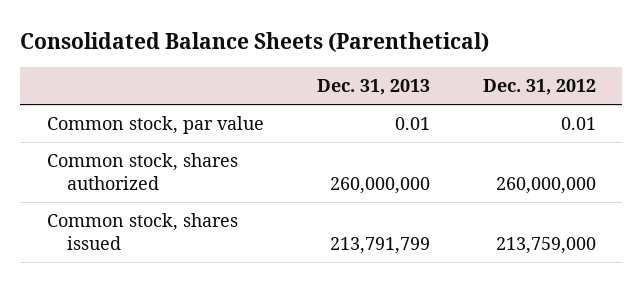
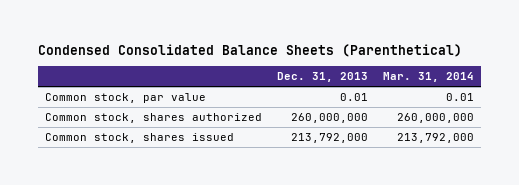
- Consolidated Balance Sheets (Parenthetical)
+ Condensed Consolidated Balance Sheets (Parenthetical)
- | Dec. 31, 2013 | Dec. 31, 2012
+ | Dec. 31, 2013 | Mar. 31, 2014
- Common stock, shares issued | 213,791,799 | 213,759,000
+ Common stock, shares issued | 213,792,000 | 213,792,000

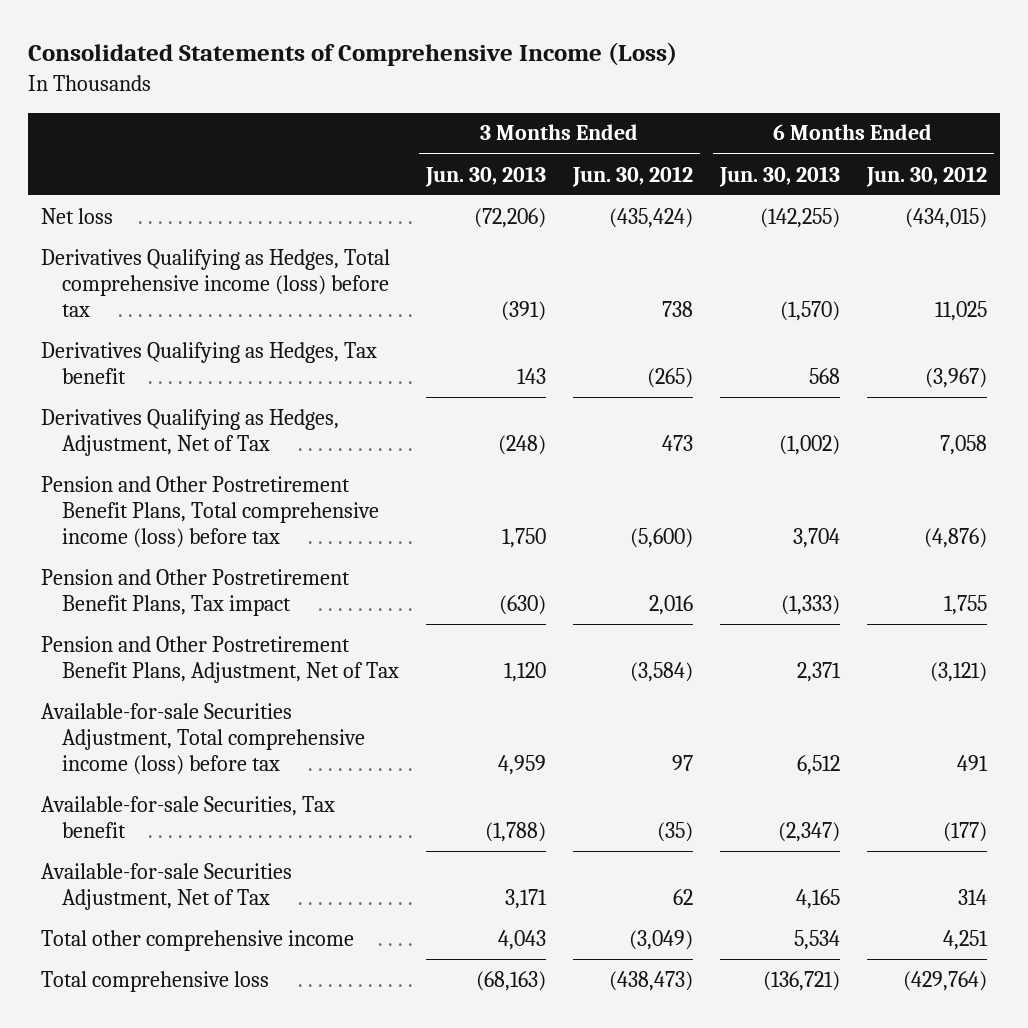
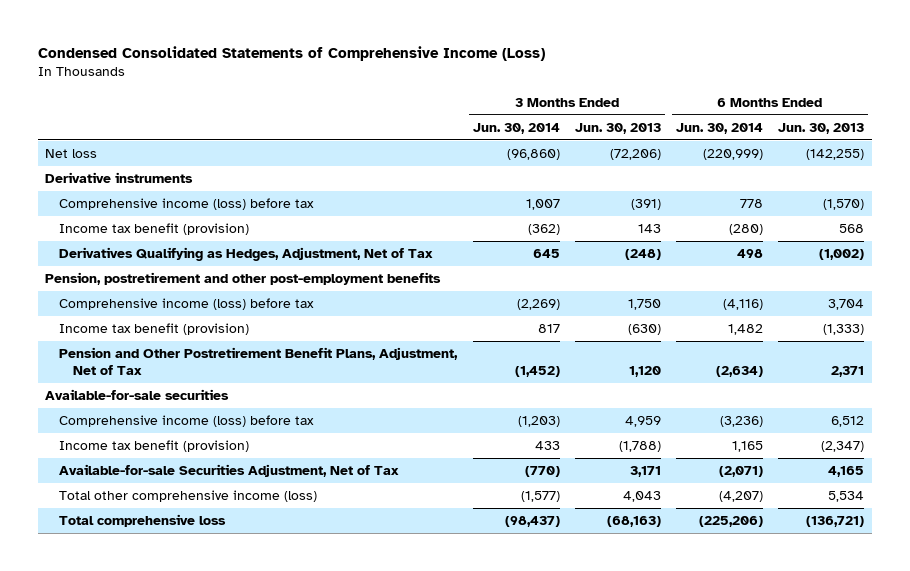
- Consolidated Statements of Comprehensive Income (Loss)
+ Condensed Consolidated Statements of Comprehensive Income (Loss)
- | 3 Months Ended Jun. 30, 2013 | 3 Months Ended Jun. 30, 2012 | 6 Months Ended Jun. 30, 2013 | 6 Months Ended Jun. 30, 2012
+ | 3 Months Ended Jun. 30, 2014 | 3 Months Ended Jun. 30, 2013 | 6 Months Ended Jun. 30, 2014 | 6 Months Ended Jun. 30, 2013
- Derivatives Qualifying as Hedges, Total comprehensive income (loss) before tax | (391) | 738 | (1,570) | 11,025
- Derivatives Qualifying as Hedges, Tax benefit | 143 | (265) | 568 | (3,967)
+ Derivative instruments
+ Comprehensive income (loss) before tax | 1,007 | (391) | 778 | (1,570)
+ Income tax benefit (provision) | (362) | 143 | (280) | 568
- Pension and Other Postretirement Benefit Plans, Total comprehensive income (loss) before tax | 1,750 | (5,600) | 3,704 | (4,876)
- Pension and Other Postretirement Benefit Plans, Tax impact | (630) | 2,016 | (1,333) | 1,755
+ Pension, postretirement and other post-employment benefits
+ Comprehensive income (loss) before tax | (2,269) | 1,750 | (4,116) | 3,704
+ Income tax benefit (provision) | 817 | (630) | 1,482 | (1,333)
- Available-for-sale Securities Adjustment, Total comprehensive income (loss) before tax | 4,959 | 97 | 6,512 | 491
- Available-for-sale Securities, Tax benefit | (1,788) | (35) | (2,347) | (177)
+ Available-for-sale securities
+ Comprehensive income (loss) before tax | (1,203) | 4,959 | (3,236) | 6,512
+ Income tax benefit (provision) | 433 | (1,788) | 1,165 | (2,347)
- Total other comprehensive income | 4,043 | (3,049) | 5,534 | 4,251
+ Total other comprehensive income (loss) | (1,577) | 4,043 | (4,207) | 5,534

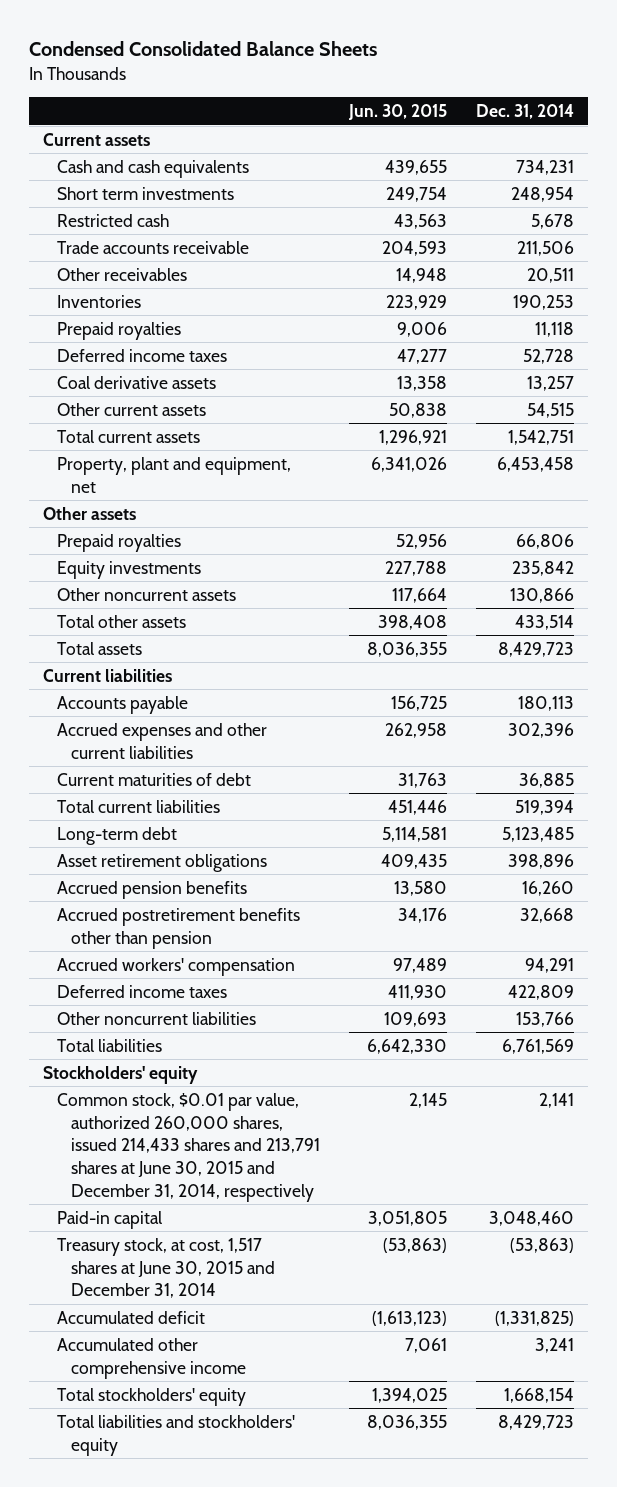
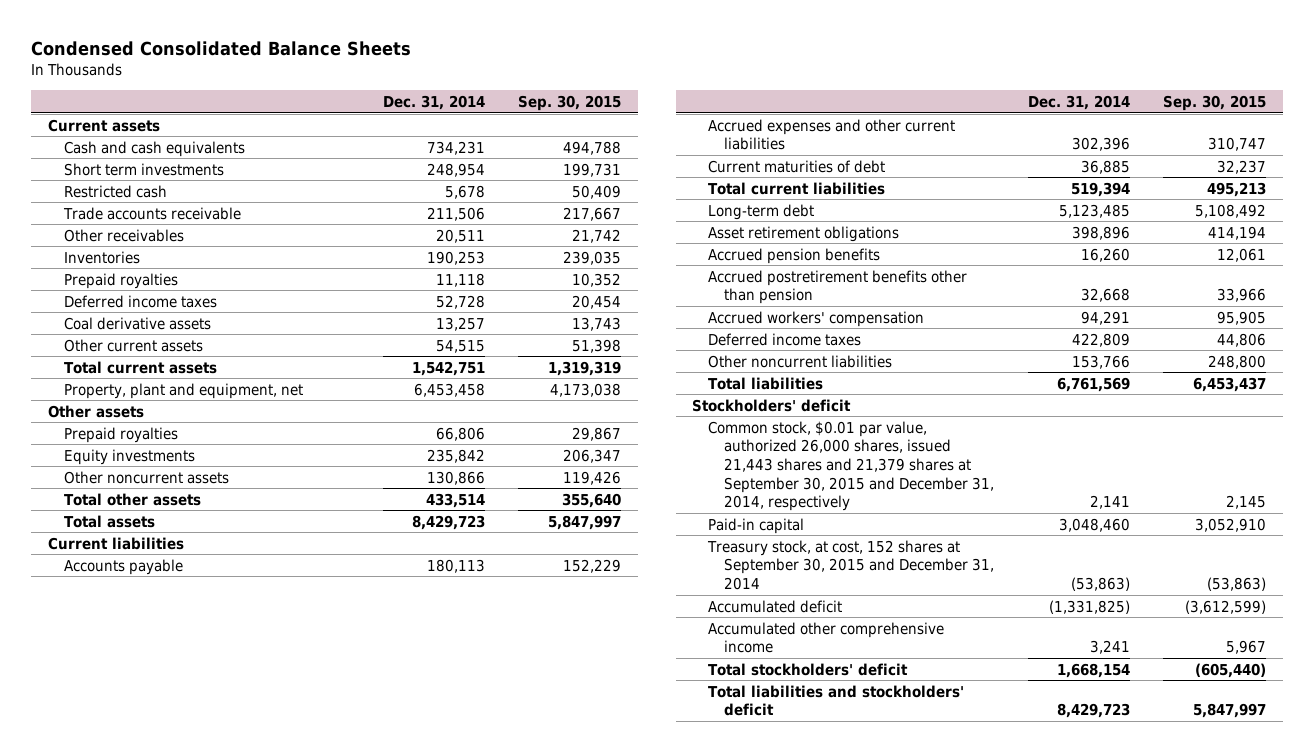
- | Jun. 30, 2015 | Dec. 31, 2014
+ | Dec. 31, 2014 | Sep. 30, 2015
- Stockholders' equity
- Common stock, $0.01 par value, authorized 260,000 shares, issued 214,433 shares and 213,791 shares at June 30, 2015 and December 31, 2014, respectively | 2,145 | 2,141
+ Stockholders' deficit
+ Common stock, $0.01 par value, authorized 26,000 shares, issued 21,443 shares and 21,379 shares at September 30, 2015 and December 31, 2014, respectively | 2,141 | 2,145
- Treasury stock, at cost, 1,517 shares at June 30, 2015 and December 31, 2014 | (53,863) | (53,863)
+ Treasury stock, at cost, 152 shares at September 30, 2015 and December 31, 2014 | (53,863) | (53,863)
- Total stockholders' equity | 1,394,025 | 1,668,154
- Total liabilities and stockholders' equity | 8,036,355 | 8,429,723
+ Total stockholders' deficit | 1,668,154 | (605,440)
+ Total liabilities and stockholders' deficit | 8,429,723 | 5,847,997

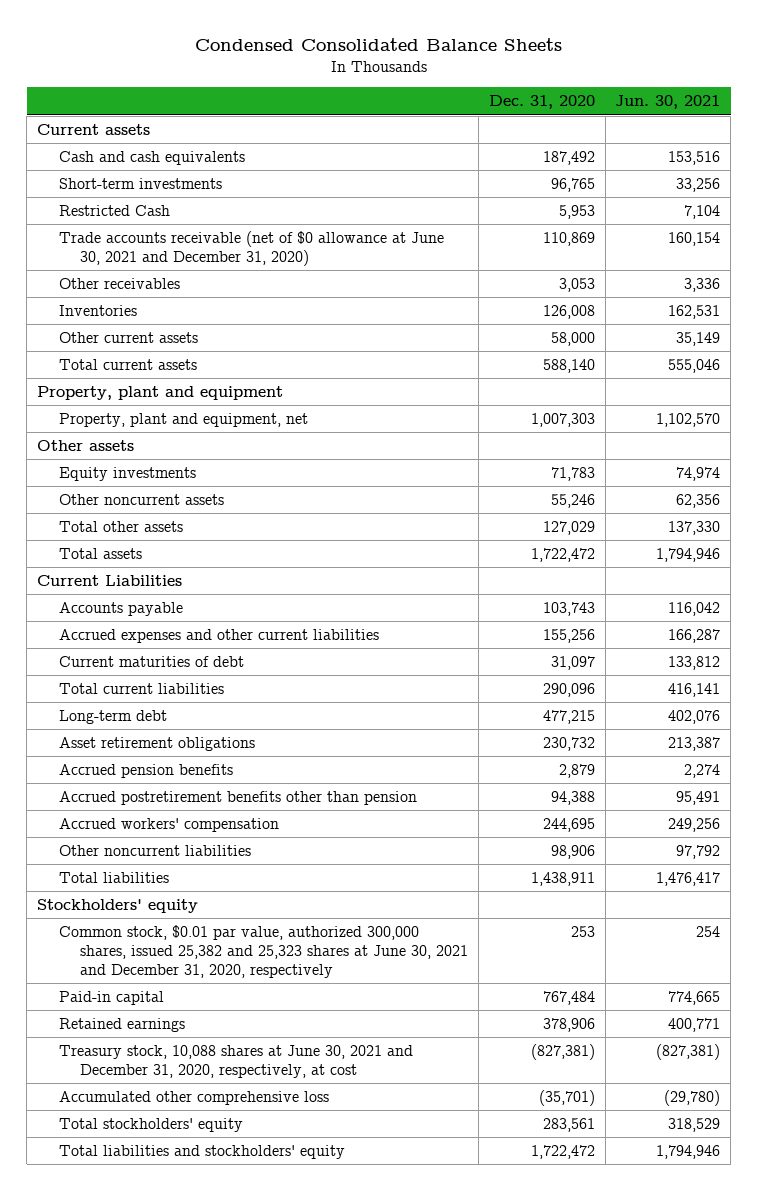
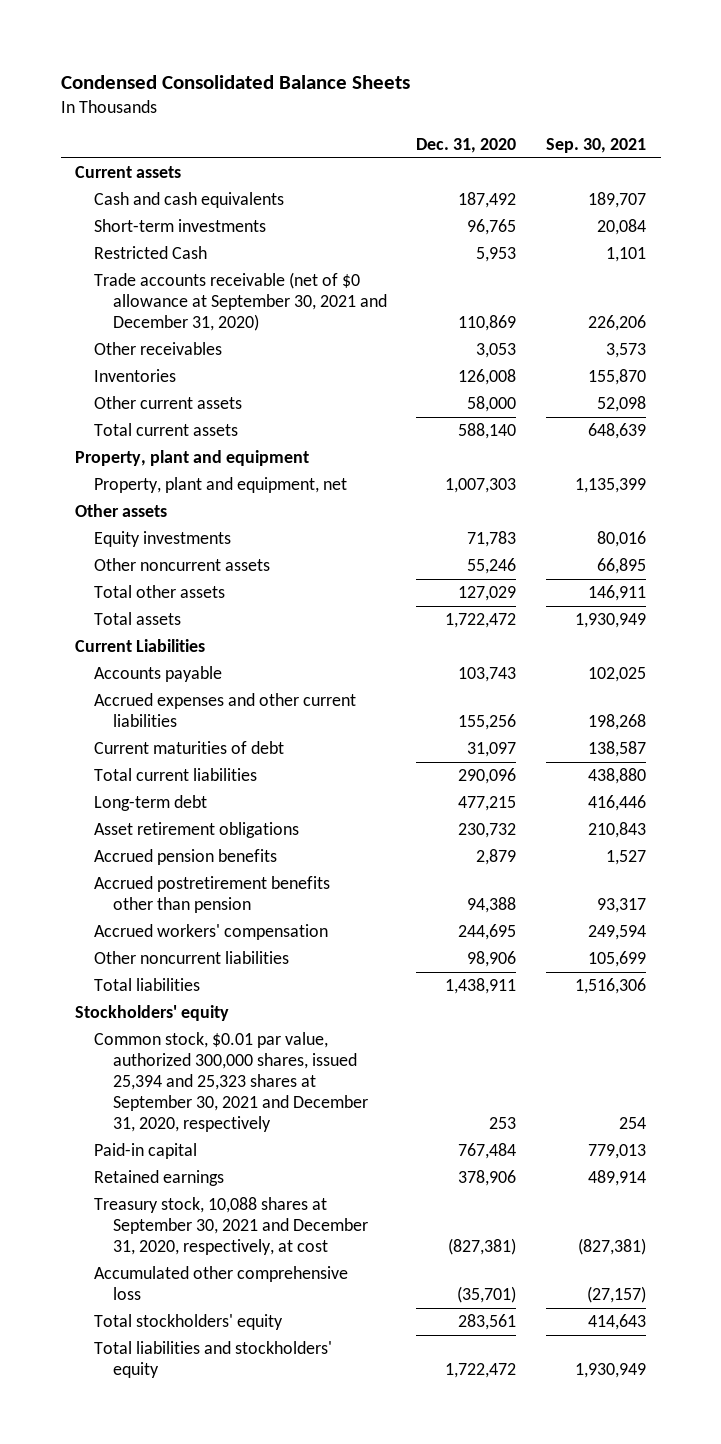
- | Dec. 31, 2020 | Jun. 30, 2021
+ | Dec. 31, 2020 | Sep. 30, 2021
- Trade accounts receivable (net of $0 allowance at June 30, 2021 and December 31, 2020) | 110,869 | 160,154
+ Trade accounts receivable (net of $0 allowance at September 30, 2021 and December 31, 2020) | 110,869 | 226,206
- Common stock, $0.01 par value, authorized 300,000 shares, issued 25,382 and 25,323 shares at June 30, 2021 and December 31, 2020, respectively | 253 | 254
+ Common stock, $0.01 par value, authorized 300,000 shares, issued 25,394 and 25,323 shares at September 30, 2021 and December 31, 2020, respectively | 253 | 254
- Treasury stock, 10,088 shares at June 30, 2021 and December 31, 2020, respectively, at cost | (827,381) | (827,381)
+ Treasury stock, 10,088 shares at September 30, 2021 and December 31, 2020, respectively, at cost | (827,381) | (827,381)

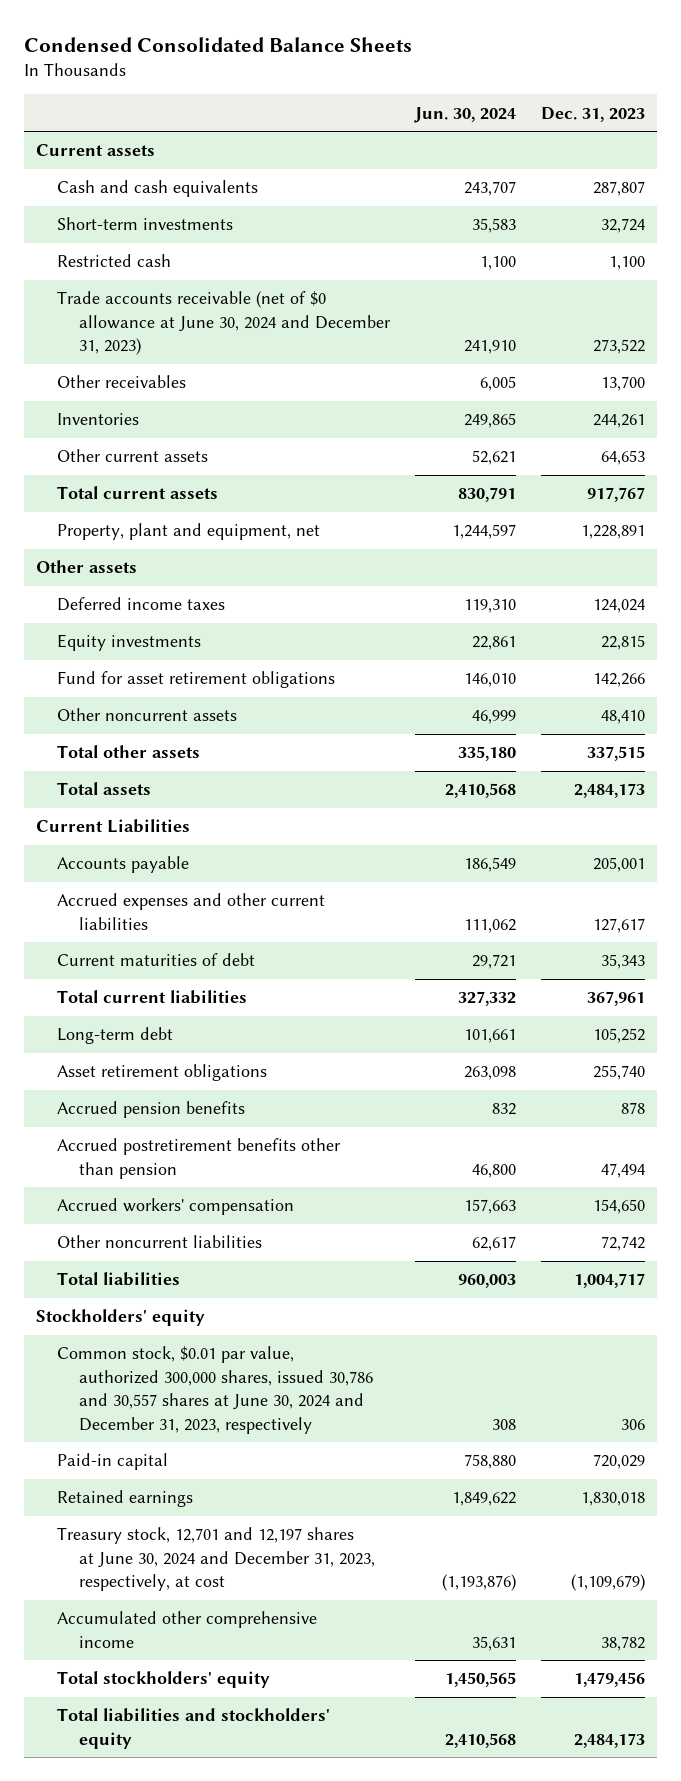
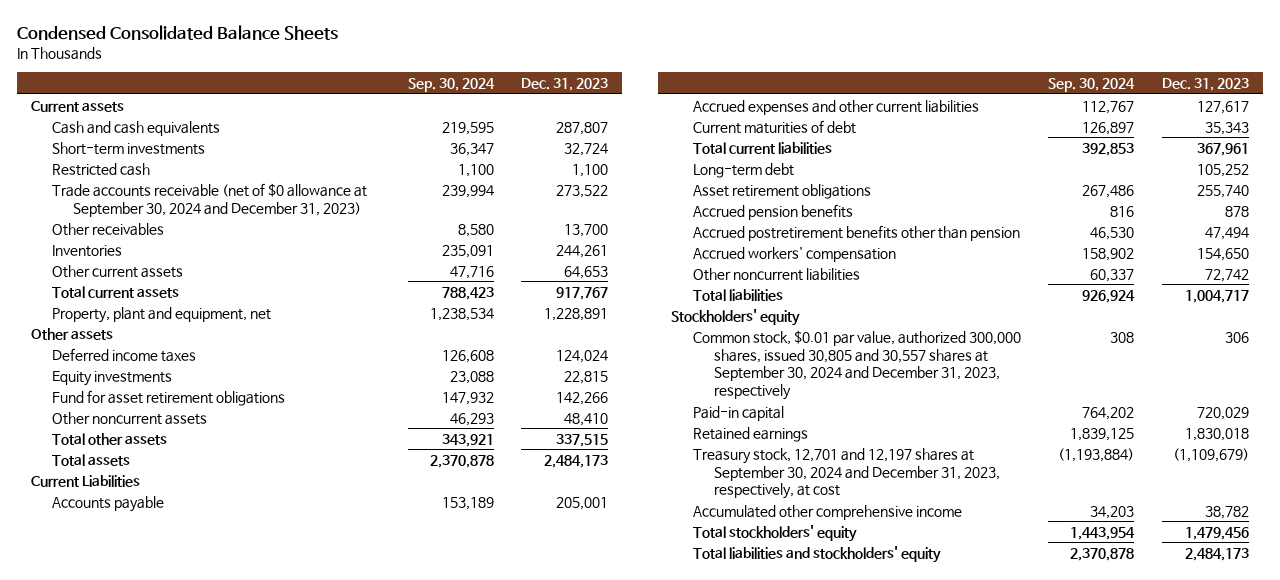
- | Jun. 30, 2024 | Dec. 31, 2023
+ | Sep. 30, 2024 | Dec. 31, 2023
- Trade accounts receivable (net of $0 allowance at June 30, 2024 and December 31, 2023) | 241,910 | 273,522
+ Trade accounts receivable (net of $0 allowance at September 30, 2024 and December 31, 2023) | 239,994 | 273,522
- Common stock, $0.01 par value, authorized 300,000 shares, issued 30,786 and 30,557 shares at June 30, 2024 and December 31, 2023, respectively | 308 | 306
+ Common stock, $0.01 par value, authorized 300,000 shares, issued 30,805 and 30,557 shares at September 30, 2024 and December 31, 2023, respectively | 308 | 306
- Treasury stock, 12,701 and 12,197 shares at June 30, 2024 and December 31, 2023, respectively, at cost | (1,193,876) | (1,109,679)
+ Treasury stock, 12,701 and 12,197 shares at September 30, 2024 and December 31, 2023, respectively, at cost | (1,193,884) | (1,109,679)

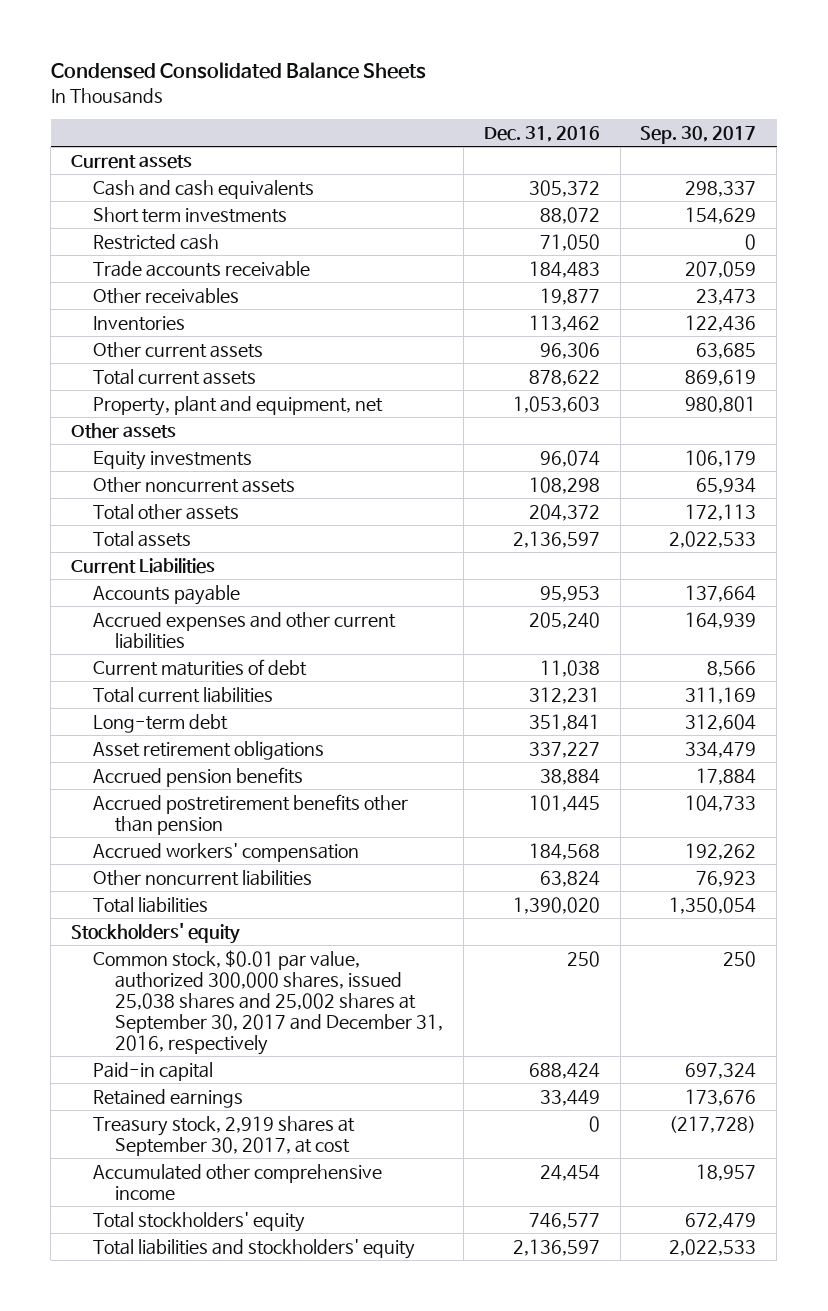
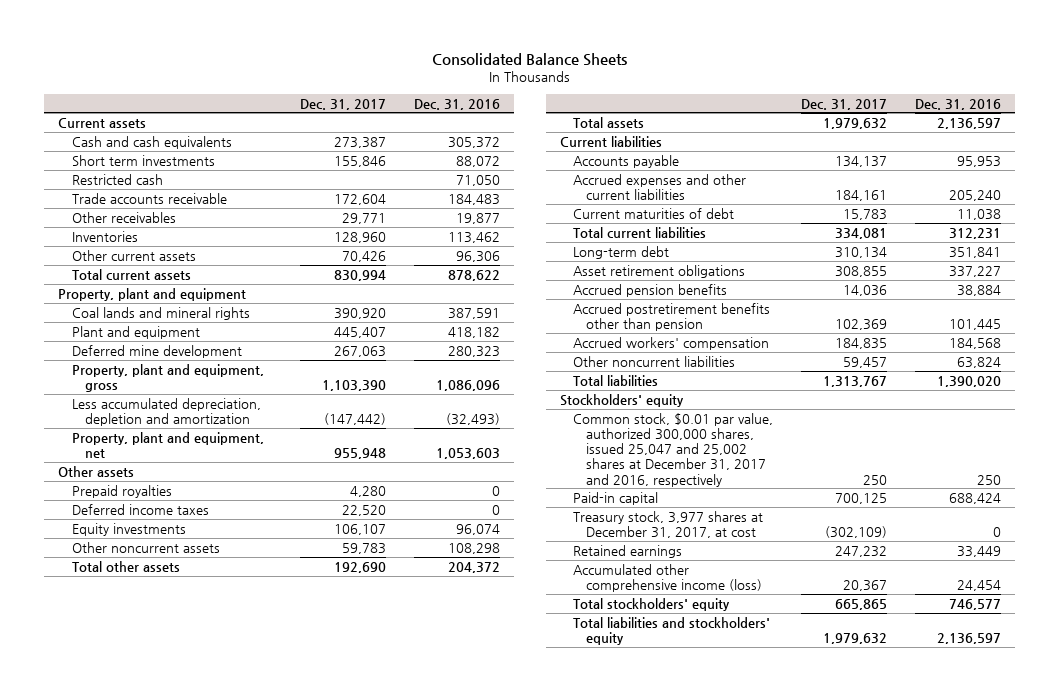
- Condensed Consolidated Balance Sheets
+ Consolidated Balance Sheets
- | Dec. 31, 2016 | Sep. 30, 2017
+ | Dec. 31, 2017 | Dec. 31, 2016
+ Property, plant and equipment
+ Coal lands and mineral rights | 390,920 | 387,591
+ Plant and equipment | 445,407 | 418,182
+ Deferred mine development | 267,063 | 280,323
+ Property, plant and equipment, gross | 1,103,390 | 1,086,096
+ Less accumulated depreciation, depletion and amortization | (147,442) | (32,493)
+ Prepaid royalties | 4,280 | 0
+ Deferred income taxes | 22,520 | 0
- Current Liabilities
+ Current liabilities
- Common stock, $0.01 par value, authorized 300,000 shares, issued 25,038 shares and 25,002 shares at September 30, 2017 and December 31, 2016, respectively | 250 | 250
+ Common stock, $0.01 par value, authorized 300,000 shares, issued 25,047 and 25,002 shares at December 31, 2017 and 2016, respectively | 250 | 250
+ Treasury stock, 3,977 shares at December 31, 2017, at cost | (302,109) | 0
- Treasury stock, 2,919 shares at September 30, 2017, at cost | 0 | (217,728)
- Accumulated other comprehensive income | 24,454 | 18,957
+ Accumulated other comprehensive income (loss) | 20,367 | 24,454

